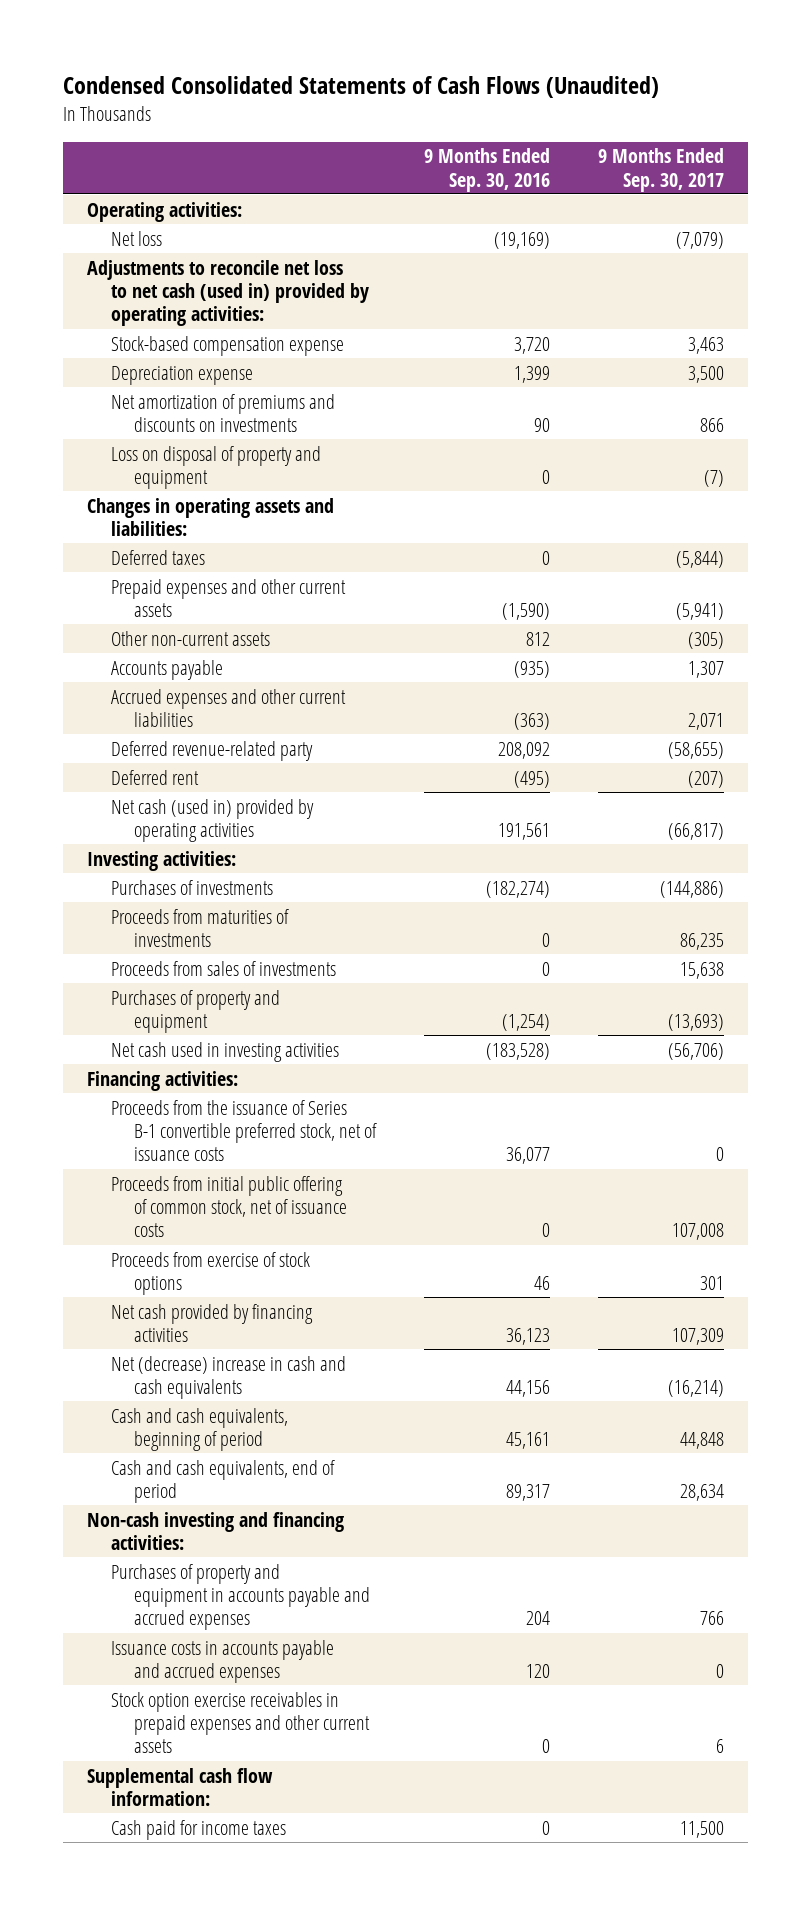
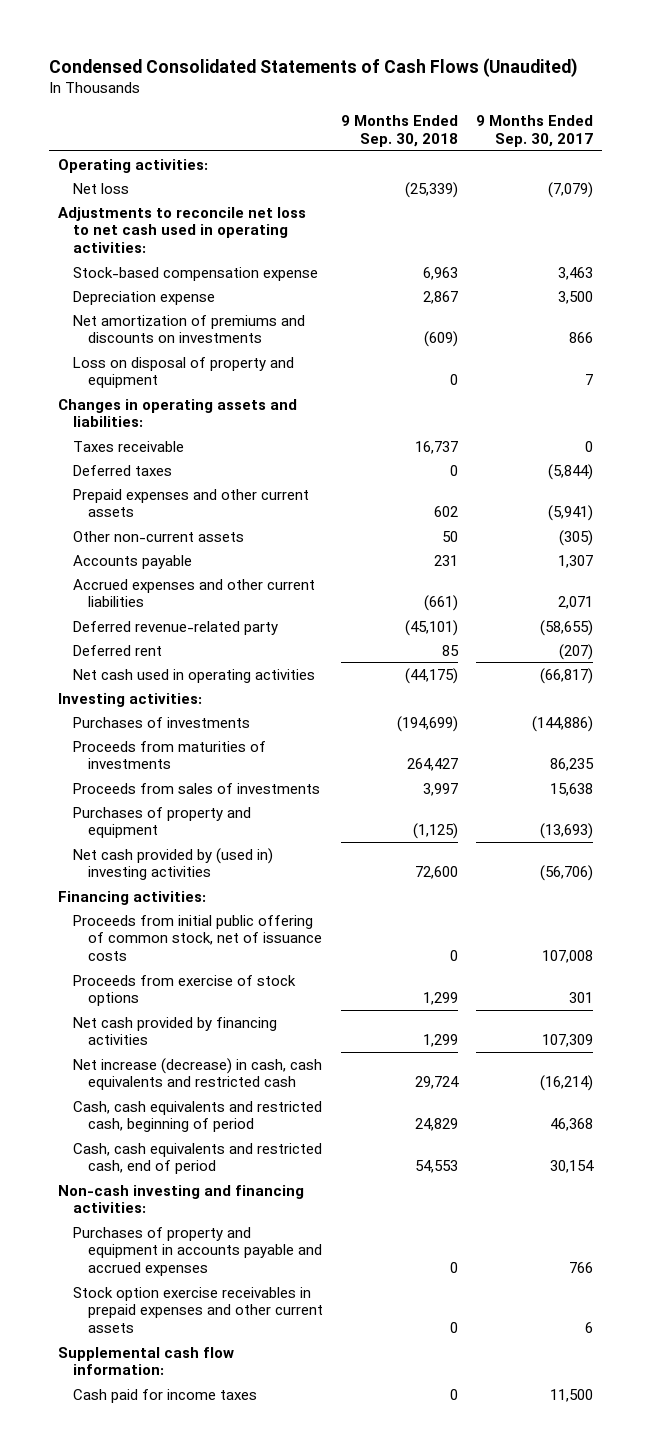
- | 9 Months Ended Sep. 30, 2016 | 9 Months Ended Sep. 30, 2017
+ | 9 Months Ended Sep. 30, 2018 | 9 Months Ended Sep. 30, 2017
- Adjustments to reconcile net loss to net cash (used in) provided by operating activities:
+ Adjustments to reconcile net loss to net cash used in operating activities:
- Loss on disposal of property and equipment | 0 | (7)
+ Loss on disposal of property and equipment | 0 | 7
+ Taxes receivable | 16,737 | 0
- Net cash (used in) provided by operating activities | 191,561 | (66,817)
+ Net cash used in operating activities | (44,175) | (66,817)
- Net cash used in investing activities | (183,528) | (56,706)
+ Net cash provided by (used in) investing activities | 72,600 | (56,706)
- Proceeds from the issuance of Series B-1 convertible preferred stock, net of issuance costs | 36,077 | 0
- Net (decrease) increase in cash and cash equivalents | 44,156 | (16,214)
- Cash and cash equivalents, beginning of period | 45,161 | 44,848
- Cash and cash equivalents, end of period | 89,317 | 28,634
+ Net increase (decrease) in cash, cash equivalents and restricted cash | 29,724 | (16,214)
+ Cash, cash equivalents and restricted cash, beginning of period | 24,829 | 46,368
+ Cash, cash equivalents and restricted cash, end of period | 54,553 | 30,154
- Issuance costs in accounts payable and accrued expenses | 120 | 0

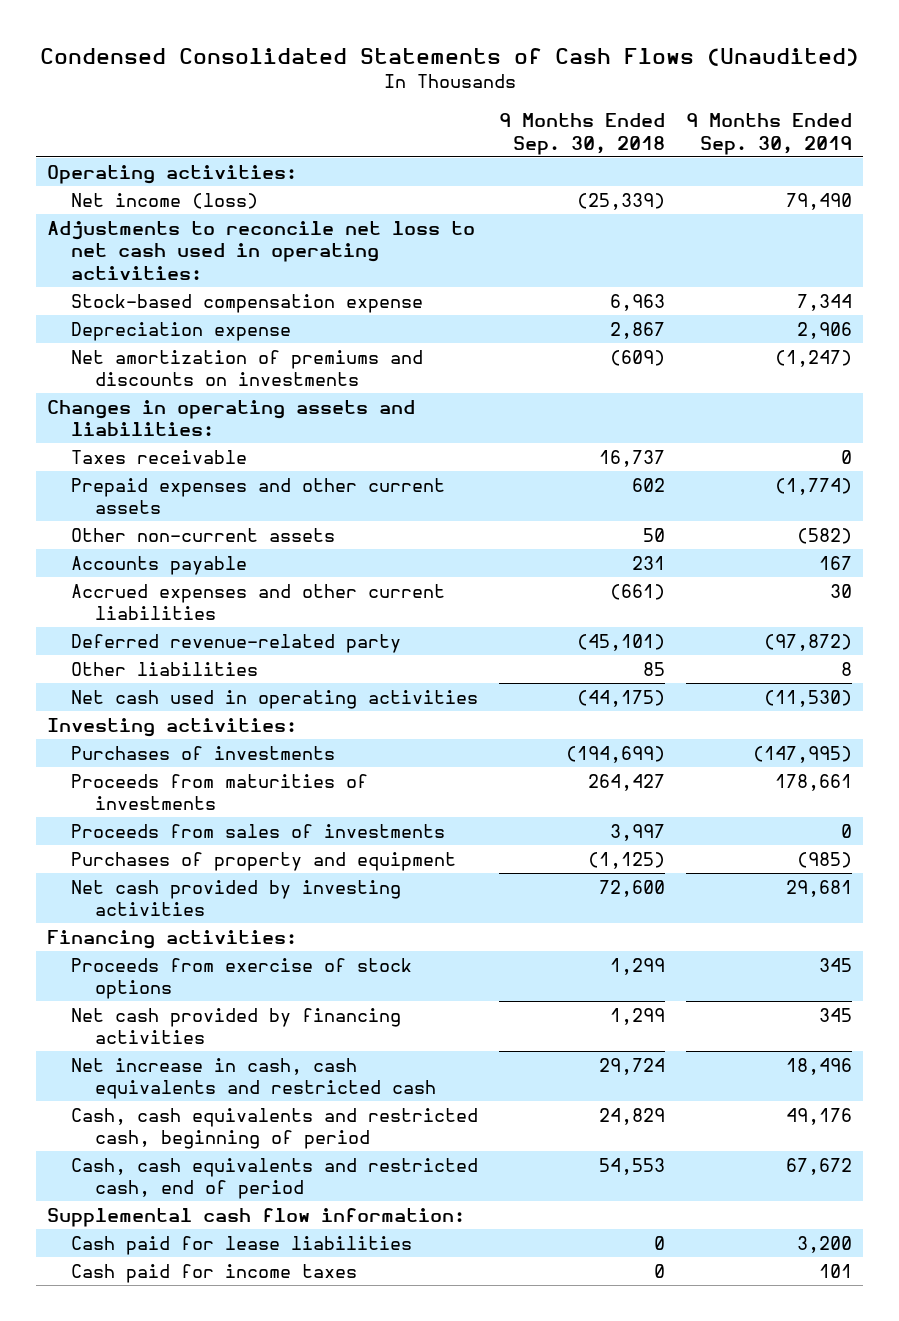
- | 9 Months Ended Sep. 30, 2018 | 9 Months Ended Sep. 30, 2017
+ | 9 Months Ended Sep. 30, 2018 | 9 Months Ended Sep. 30, 2019
- Net loss | (25,339) | (7,079)
+ Net income (loss) | (25,339) | 79,490
- Loss on disposal of property and equipment | 0 | 7
- Deferred taxes | 0 | (5,844)
- Deferred rent | 85 | (207)
+ Other liabilities | 85 | 8
- Net cash provided by (used in) investing activities | 72,600 | (56,706)
+ Net cash provided by investing activities | 72,600 | 29,681
- Proceeds from initial public offering of common stock, net of issuance costs | 0 | 107,008
- Net increase (decrease) in cash, cash equivalents and restricted cash | 29,724 | (16,214)
+ Net increase in cash, cash equivalents and restricted cash | 29,724 | 18,496
- Non-cash investing and financing activities:
- Purchases of property and equipment in accounts payable and accrued expenses | 0 | 766
- Stock option exercise receivables in prepaid expenses and other current assets | 0 | 6
+ Cash paid for lease liabilities | 0 | 3,200

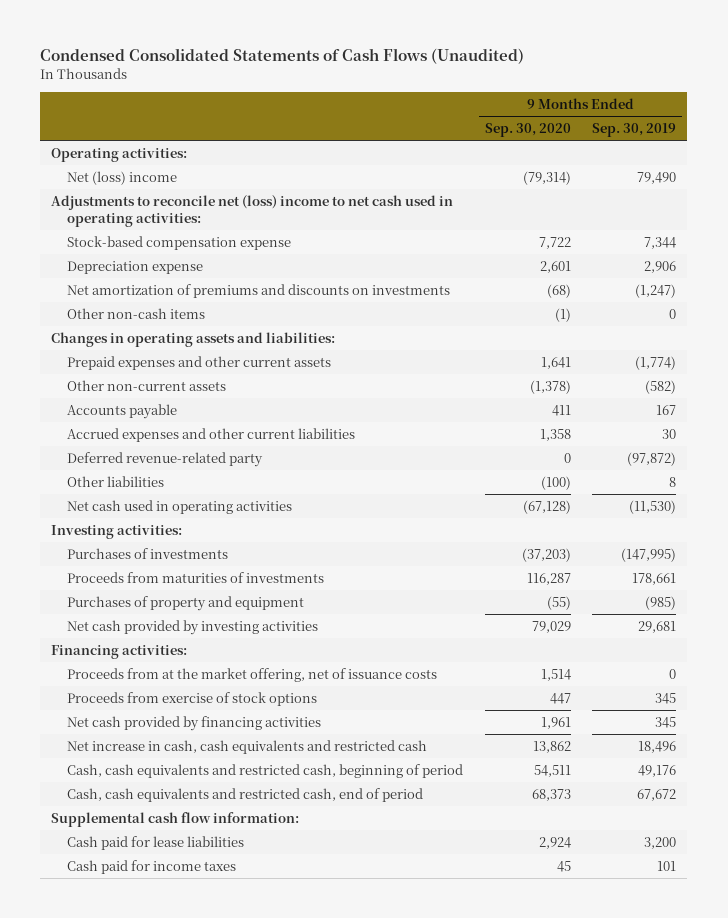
- | 9 Months Ended Sep. 30, 2018 | 9 Months Ended Sep. 30, 2019
+ | 9 Months Ended Sep. 30, 2020 | 9 Months Ended Sep. 30, 2019
- Net income (loss) | (25,339) | 79,490
- Adjustments to reconcile net loss to net cash used in operating activities:
+ Net (loss) income | (79,314) | 79,490
+ Adjustments to reconcile net (loss) income to net cash used in operating activities:
+ Other non-cash items | (1) | 0
- Taxes receivable | 16,737 | 0
- Proceeds from sales of investments | 3,997 | 0
+ Proceeds from at the market offering, net of issuance costs | 1,514 | 0

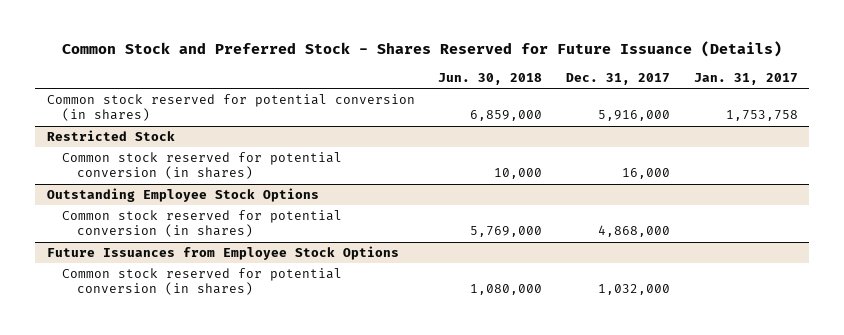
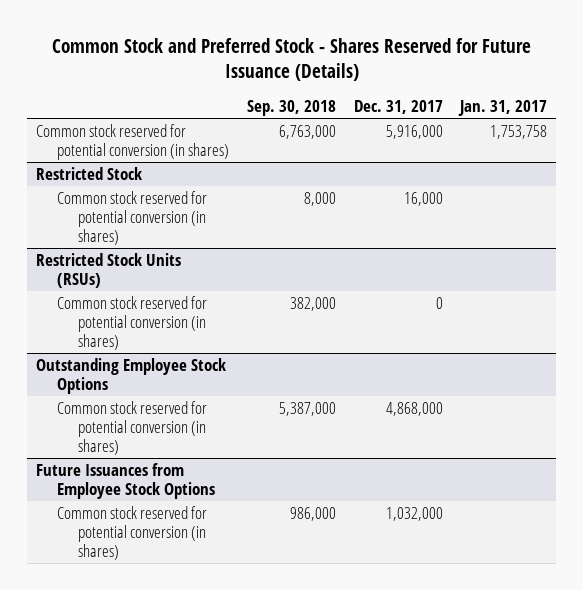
- | Jun. 30, 2018 | Dec. 31, 2017 | Jan. 31, 2017
+ | Sep. 30, 2018 | Dec. 31, 2017 | Jan. 31, 2017
+ Restricted Stock Units (RSUs)
+ Common stock reserved for potential conversion (in shares) | 382,000 | 0 |

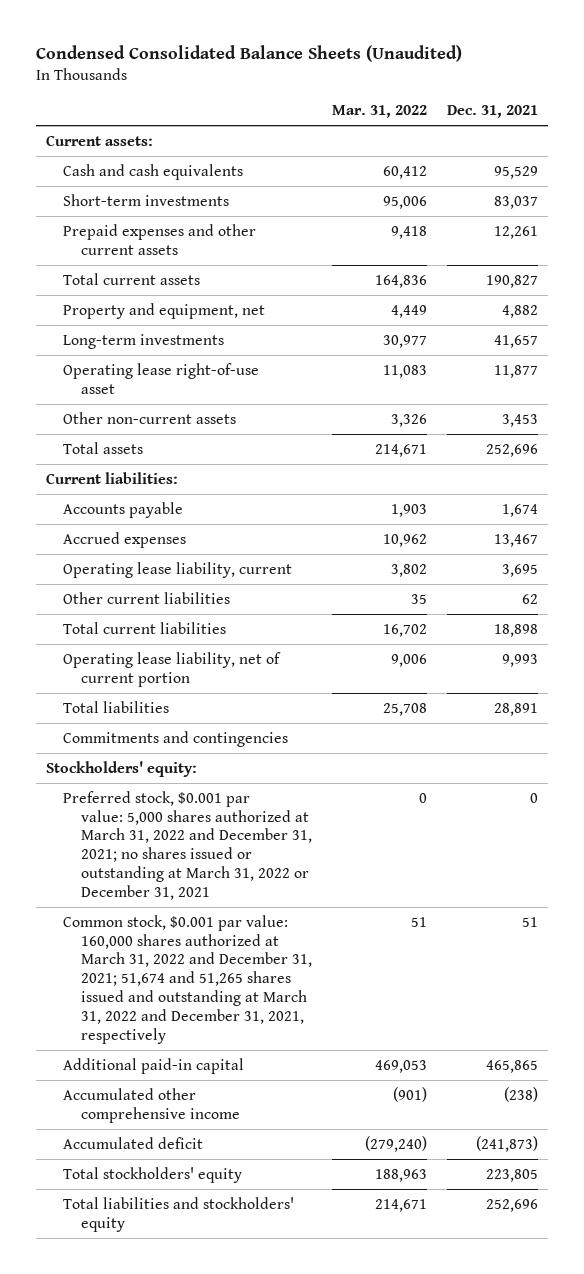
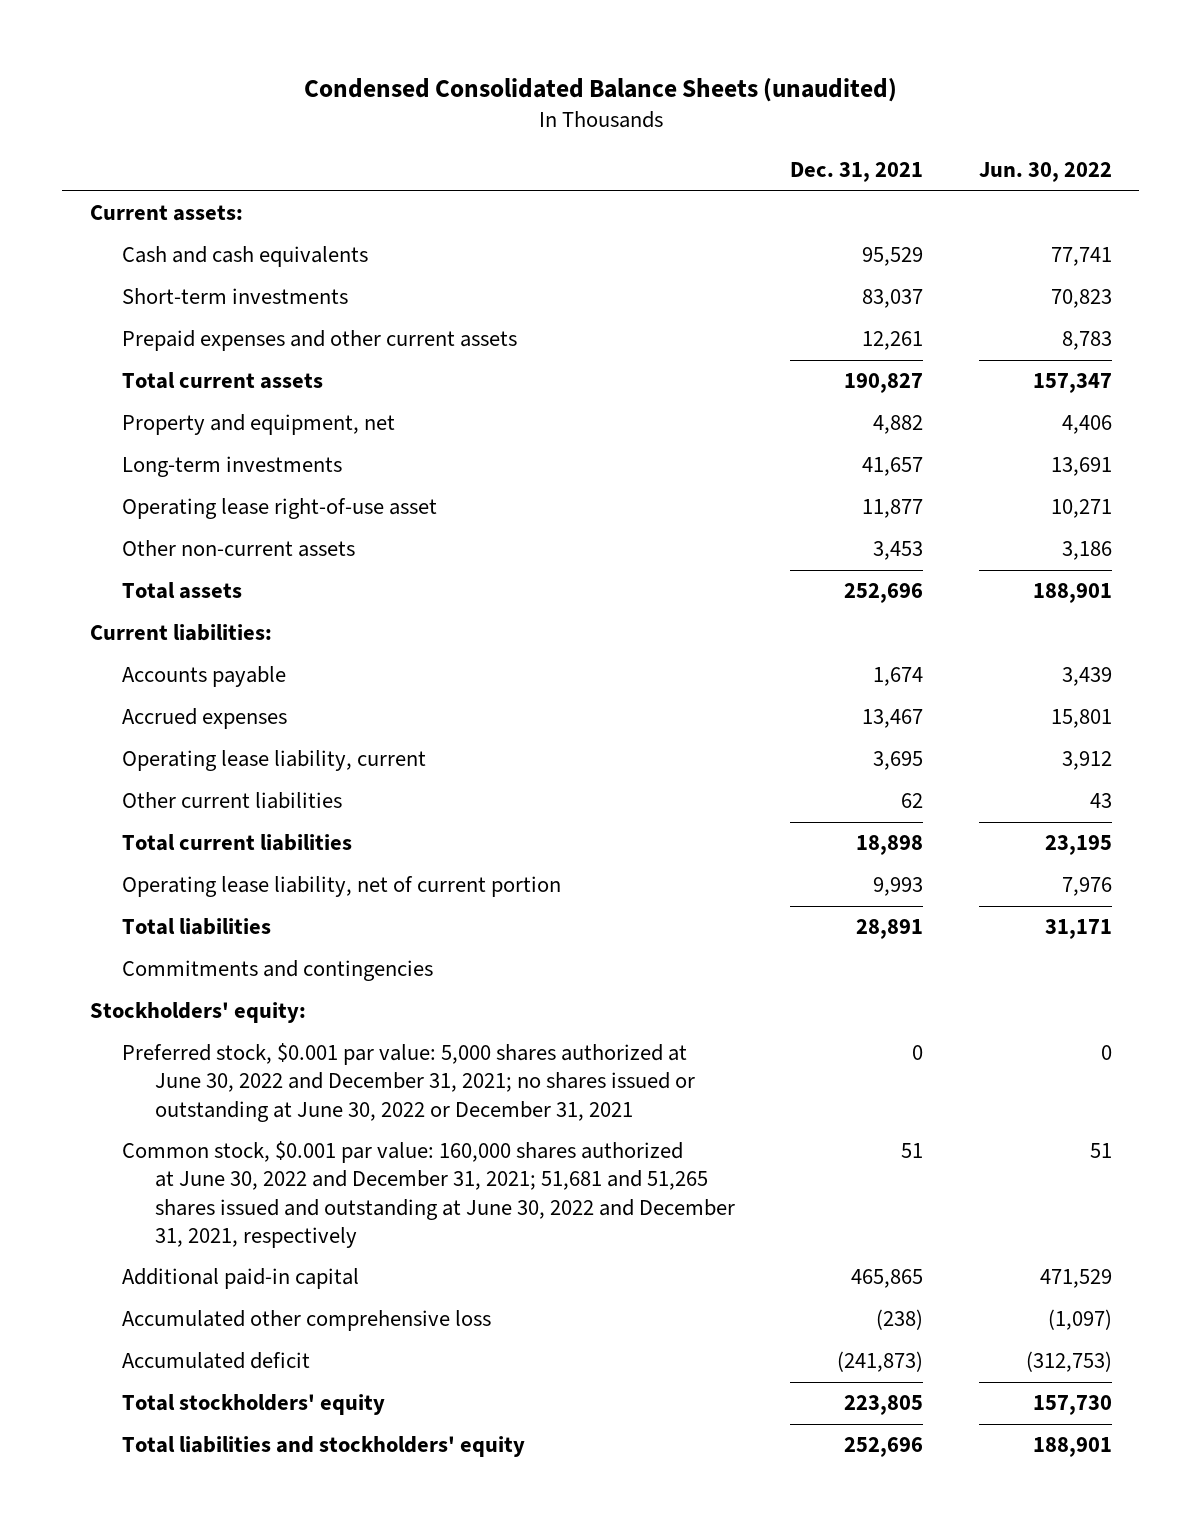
- Condensed Consolidated Balance Sheets (Unaudited)
+ Condensed Consolidated Balance Sheets (unaudited)
- | Mar. 31, 2022 | Dec. 31, 2021
+ | Dec. 31, 2021 | Jun. 30, 2022
- Preferred stock, $0.001 par value: 5,000 shares authorized at March 31, 2022 and December 31, 2021; no shares issued or outstanding at March 31, 2022 or December 31, 2021 | 0 | 0
- Common stock, $0.001 par value: 160,000 shares authorized at March 31, 2022 and December 31, 2021; 51,674 and 51,265 shares issued and outstanding at March 31, 2022 and December 31, 2021, respectively | 51 | 51
+ Preferred stock, $0.001 par value: 5,000 shares authorized at June 30, 2022 and December 31, 2021; no shares issued or outstanding at June 30, 2022 or December 31, 2021 | 0 | 0
+ Common stock, $0.001 par value: 160,000 shares authorized at June 30, 2022 and December 31, 2021; 51,681 and 51,265 shares issued and outstanding at June 30, 2022 and December 31, 2021, respectively | 51 | 51
- Accumulated other comprehensive income | (901) | (238)
+ Accumulated other comprehensive loss | (238) | (1,097)

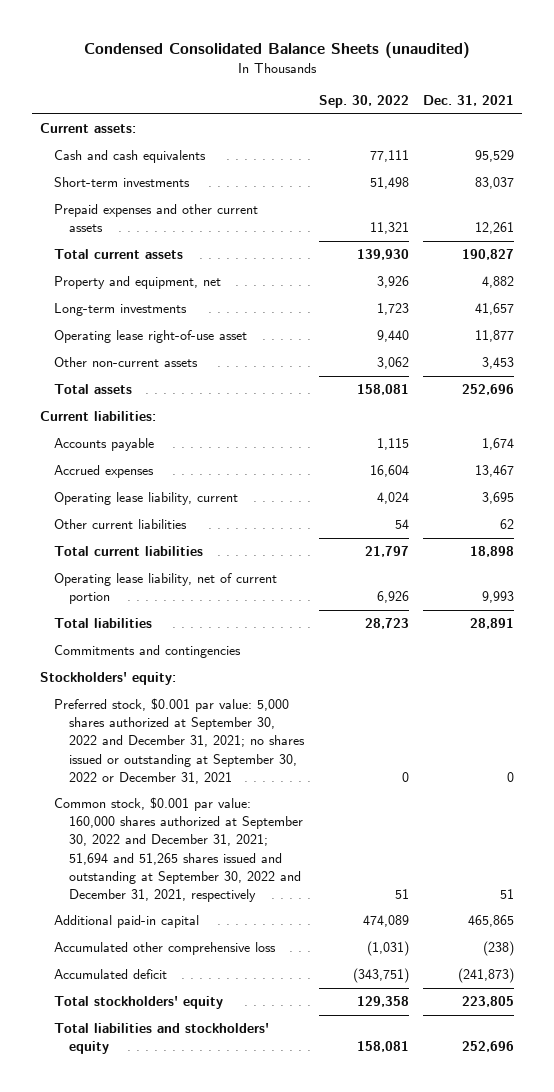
- | Dec. 31, 2021 | Jun. 30, 2022
+ | Sep. 30, 2022 | Dec. 31, 2021
- Preferred stock, $0.001 par value: 5,000 shares authorized at June 30, 2022 and December 31, 2021; no shares issued or outstanding at June 30, 2022 or December 31, 2021 | 0 | 0
- Common stock, $0.001 par value: 160,000 shares authorized at June 30, 2022 and December 31, 2021; 51,681 and 51,265 shares issued and outstanding at June 30, 2022 and December 31, 2021, respectively | 51 | 51
+ Preferred stock, $0.001 par value: 5,000 shares authorized at September 30, 2022 and December 31, 2021; no shares issued or outstanding at September 30, 2022 or December 31, 2021 | 0 | 0
+ Common stock, $0.001 par value: 160,000 shares authorized at September 30, 2022 and December 31, 2021; 51,694 and 51,265 shares issued and outstanding at September 30, 2022 and December 31, 2021, respectively | 51 | 51

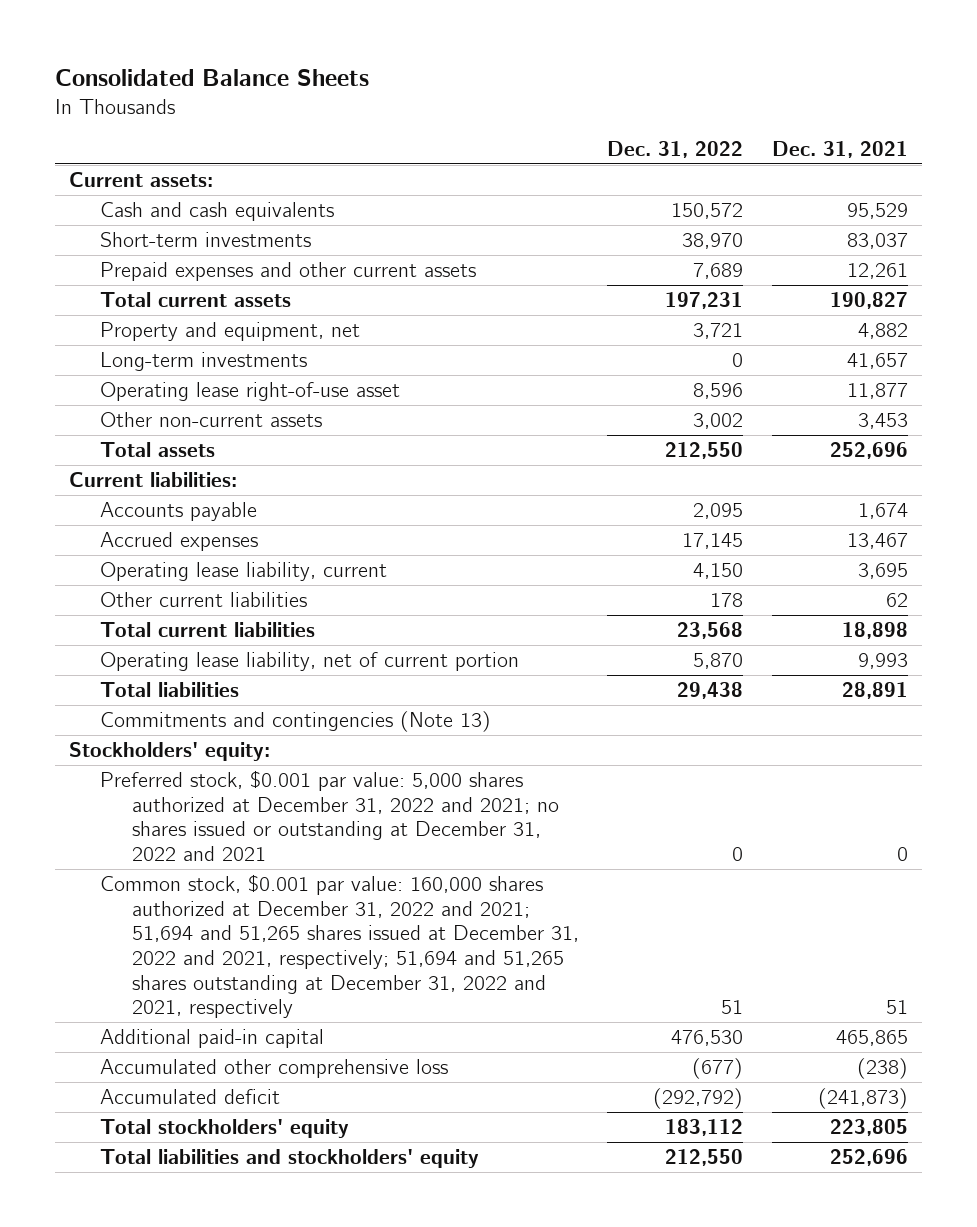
- Condensed Consolidated Balance Sheets (unaudited)
+ Consolidated Balance Sheets
- | Sep. 30, 2022 | Dec. 31, 2021
+ | Dec. 31, 2022 | Dec. 31, 2021
- Commitments and contingencies
+ Commitments and contingencies (Note 13)
- Preferred stock, $0.001 par value: 5,000 shares authorized at September 30, 2022 and December 31, 2021; no shares issued or outstanding at September 30, 2022 or December 31, 2021 | 0 | 0
- Common stock, $0.001 par value: 160,000 shares authorized at September 30, 2022 and December 31, 2021; 51,694 and 51,265 shares issued and outstanding at September 30, 2022 and December 31, 2021, respectively | 51 | 51
+ Preferred stock, $0.001 par value: 5,000 shares authorized at December 31, 2022 and 2021; no shares issued or outstanding at December 31, 2022 and 2021 | 0 | 0
+ Common stock, $0.001 par value: 160,000 shares authorized at December 31, 2022 and 2021; 51,694 and 51,265 shares issued at December 31, 2022 and 2021, respectively; 51,694 and 51,265 shares outstanding at December 31, 2022 and 2021, respectively | 51 | 51

